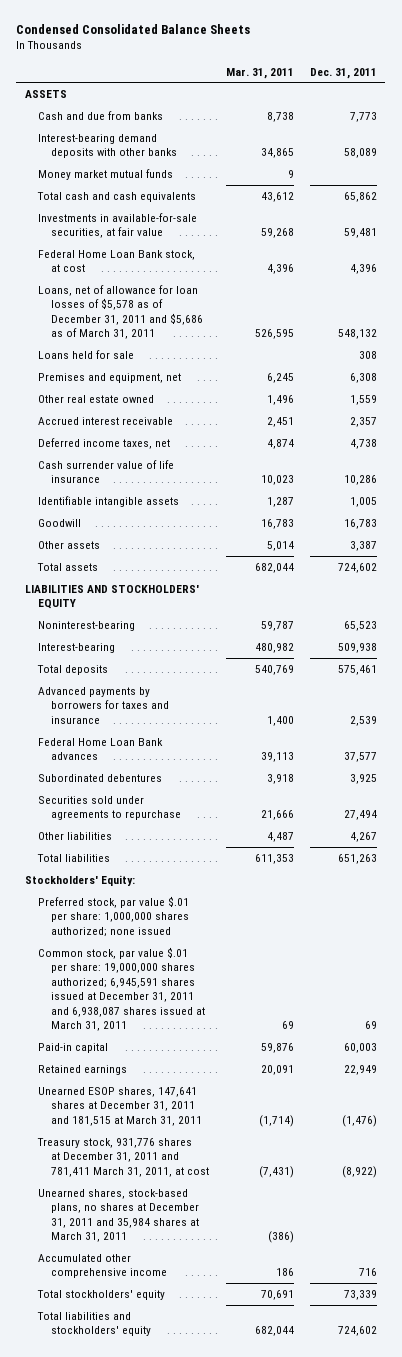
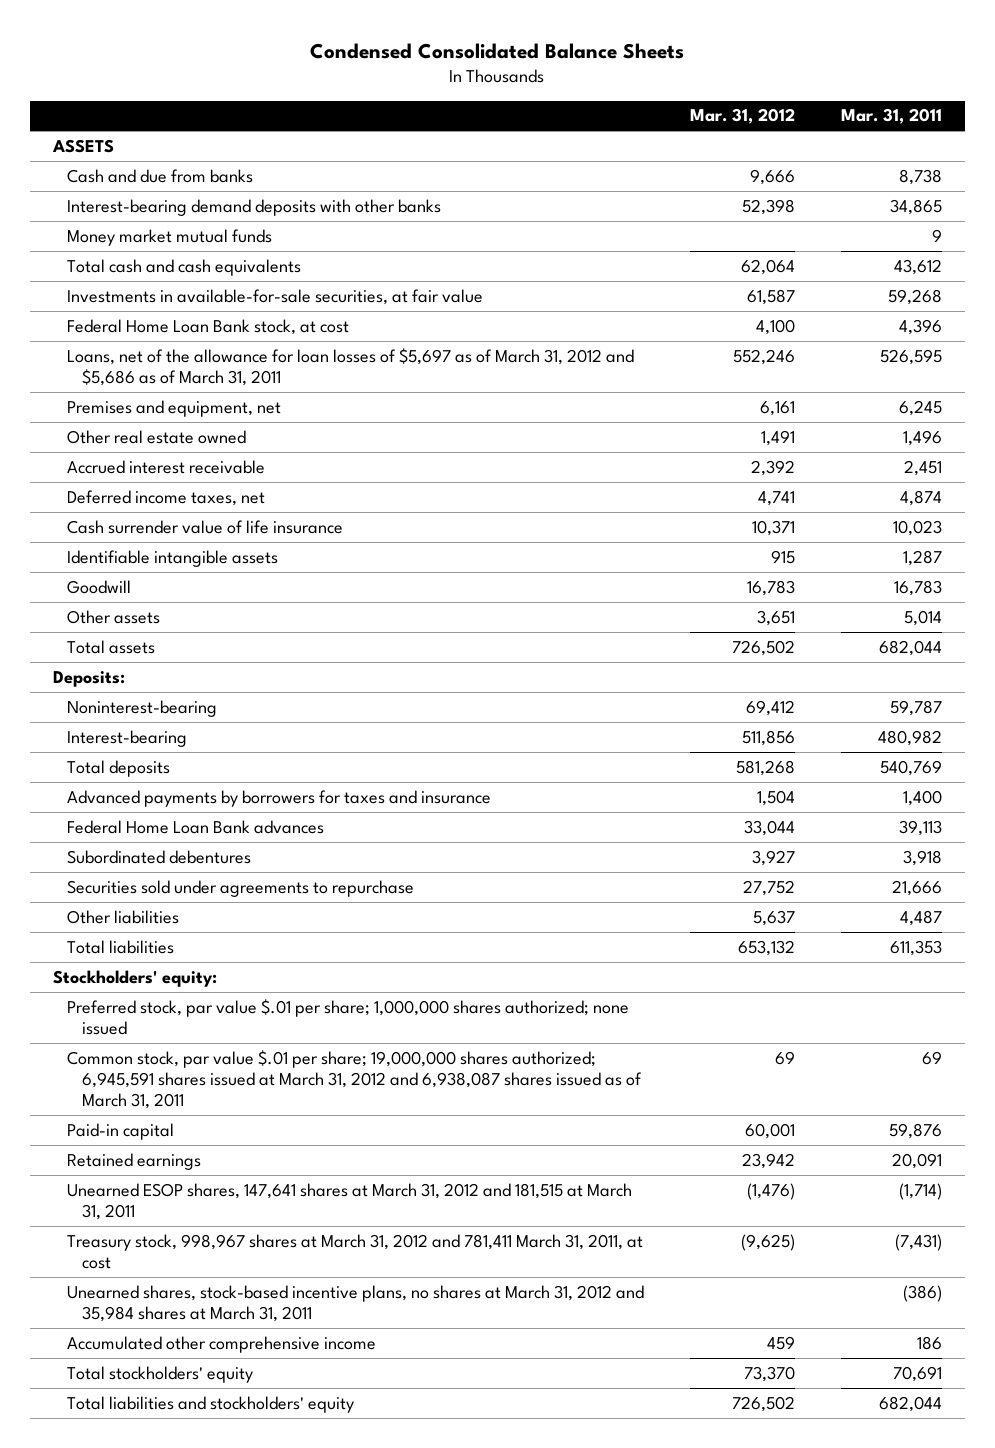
- | Mar. 31, 2011 | Dec. 31, 2011
+ | Mar. 31, 2012 | Mar. 31, 2011
- Loans, net of allowance for loan losses of $5,578 as of December 31, 2011 and $5,686 as of March 31, 2011 | 526,595 | 548,132
- Loans held for sale | | 308
+ Loans, net of the allowance for loan losses of $5,697 as of March 31, 2012 and $5,686 as of March 31, 2011 | 552,246 | 526,595
- LIABILITIES AND STOCKHOLDERS' EQUITY
+ Deposits:
- Stockholders' Equity:
- Preferred stock, par value $.01 per share: 1,000,000 shares authorized; none issued
- Common stock, par value $.01 per share: 19,000,000 shares authorized; 6,945,591 shares issued at December 31, 2011 and 6,938,087 shares issued at March 31, 2011 | 69 | 69
+ Stockholders' equity:
+ Preferred stock, par value $.01 per share; 1,000,000 shares authorized; none issued
+ Common stock, par value $.01 per share; 19,000,000 shares authorized; 6,945,591 shares issued at March 31, 2012 and 6,938,087 shares issued as of March 31, 2011 | 69 | 69
- Unearned ESOP shares, 147,641 shares at December 31, 2011 and 181,515 at March 31, 2011 | (1,714) | (1,476)
- Treasury stock, 931,776 shares at December 31, 2011 and 781,411 March 31, 2011, at cost | (7,431) | (8,922)
- Unearned shares, stock-based plans, no shares at December 31, 2011 and 35,984 shares at March 31, 2011 | (386) |
+ Unearned ESOP shares, 147,641 shares at March 31, 2012 and 181,515 at March 31, 2011 | (1,476) | (1,714)
+ Treasury stock, 998,967 shares at March 31, 2012 and 781,411 March 31, 2011, at cost | (9,625) | (7,431)
+ Unearned shares, stock-based incentive plans, no shares at March 31, 2012 and 35,984 shares at March 31, 2011 | | (386)

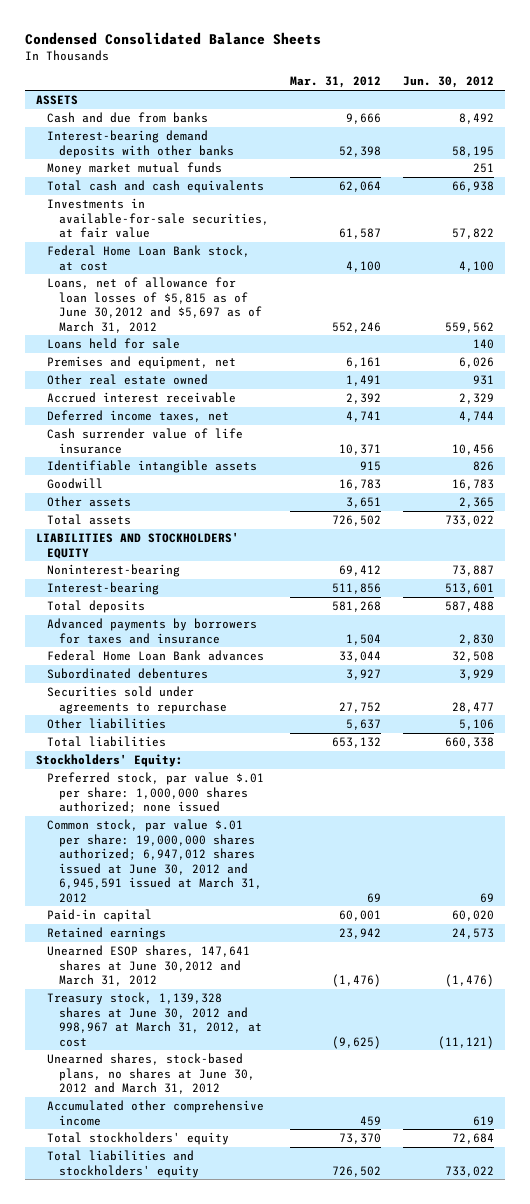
- | Mar. 31, 2012 | Mar. 31, 2011
+ | Mar. 31, 2012 | Jun. 30, 2012
- Loans, net of the allowance for loan losses of $5,697 as of March 31, 2012 and $5,686 as of March 31, 2011 | 552,246 | 526,595
+ Loans, net of allowance for loan losses of $5,815 as of June 30,2012 and $5,697 as of March 31, 2012 | 552,246 | 559,562
+ Loans held for sale | | 140
- Deposits:
+ LIABILITIES AND STOCKHOLDERS' EQUITY
- Stockholders' equity:
- Preferred stock, par value $.01 per share; 1,000,000 shares authorized; none issued
- Common stock, par value $.01 per share; 19,000,000 shares authorized; 6,945,591 shares issued at March 31, 2012 and 6,938,087 shares issued as of March 31, 2011 | 69 | 69
+ Stockholders' Equity:
+ Preferred stock, par value $.01 per share: 1,000,000 shares authorized; none issued
+ Common stock, par value $.01 per share: 19,000,000 shares authorized; 6,947,012 shares issued at June 30, 2012 and 6,945,591 issued at March 31, 2012 | 69 | 69
- Unearned ESOP shares, 147,641 shares at March 31, 2012 and 181,515 at March 31, 2011 | (1,476) | (1,714)
- Treasury stock, 998,967 shares at March 31, 2012 and 781,411 March 31, 2011, at cost | (9,625) | (7,431)
- Unearned shares, stock-based incentive plans, no shares at March 31, 2012 and 35,984 shares at March 31, 2011 | | (386)
+ Unearned ESOP shares, 147,641 shares at June 30,2012 and March 31, 2012 | (1,476) | (1,476)
+ Treasury stock, 1,139,328 shares at June 30, 2012 and 998,967 at March 31, 2012, at cost | (9,625) | (11,121)
+ Unearned shares, stock-based plans, no shares at June 30, 2012 and March 31, 2012

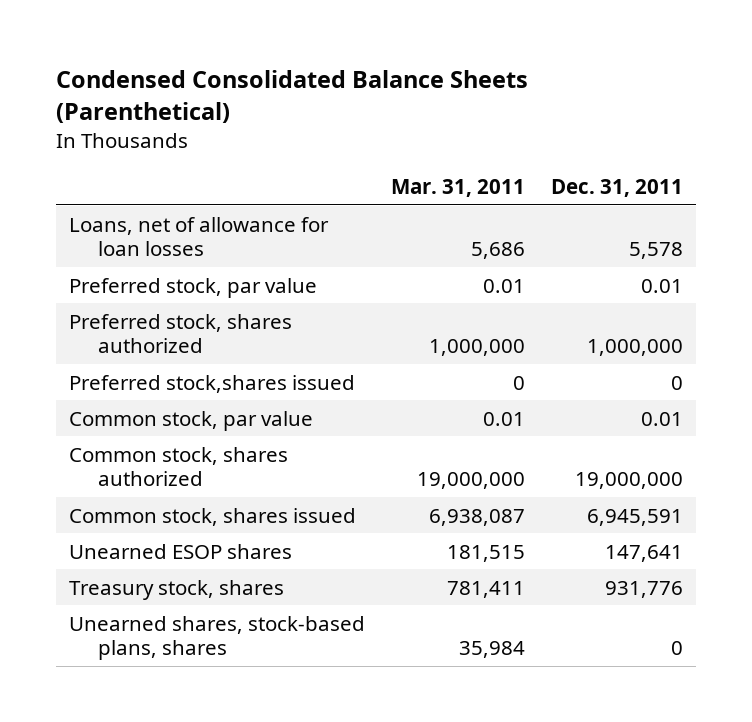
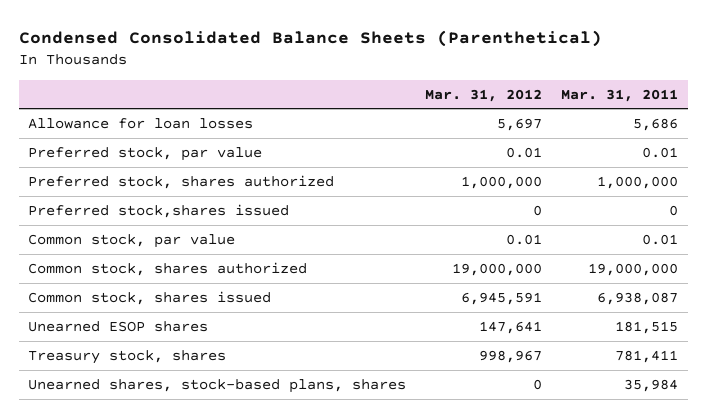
- | Mar. 31, 2011 | Dec. 31, 2011
+ | Mar. 31, 2012 | Mar. 31, 2011
- Loans, net of allowance for loan losses | 5,686 | 5,578
+ Allowance for loan losses | 5,697 | 5,686

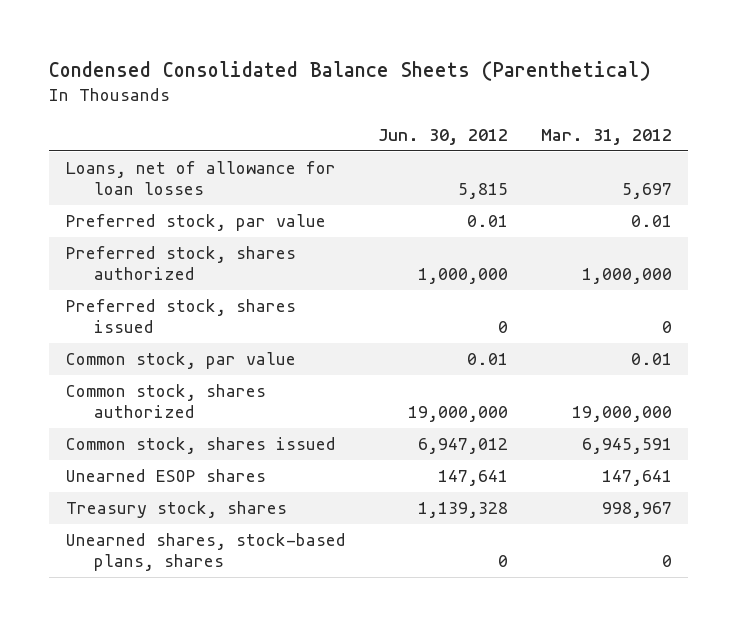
- | Mar. 31, 2012 | Mar. 31, 2011
+ | Jun. 30, 2012 | Mar. 31, 2012
- Allowance for loan losses | 5,697 | 5,686
+ Loans, net of allowance for loan losses | 5,815 | 5,697
- Preferred stock,shares issued | 0 | 0
+ Preferred stock, shares issued | 0 | 0

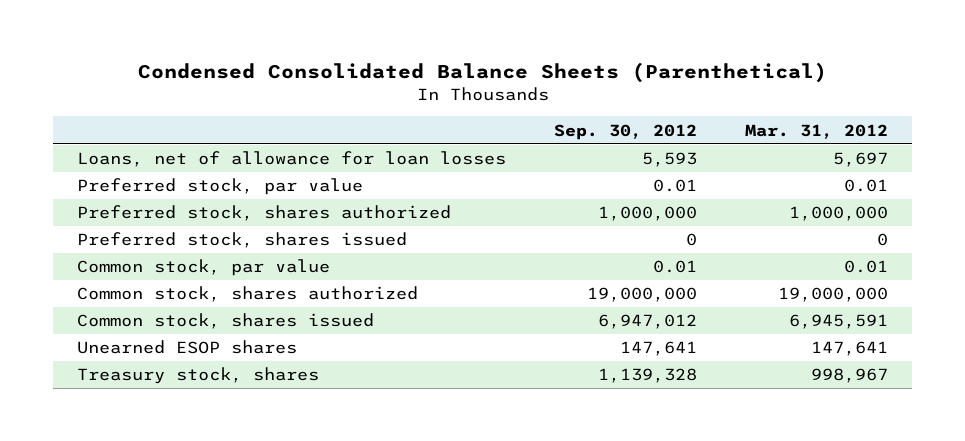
- | Jun. 30, 2012 | Mar. 31, 2012
+ | Sep. 30, 2012 | Mar. 31, 2012
- Unearned shares, stock-based plans, shares | 0 | 0

